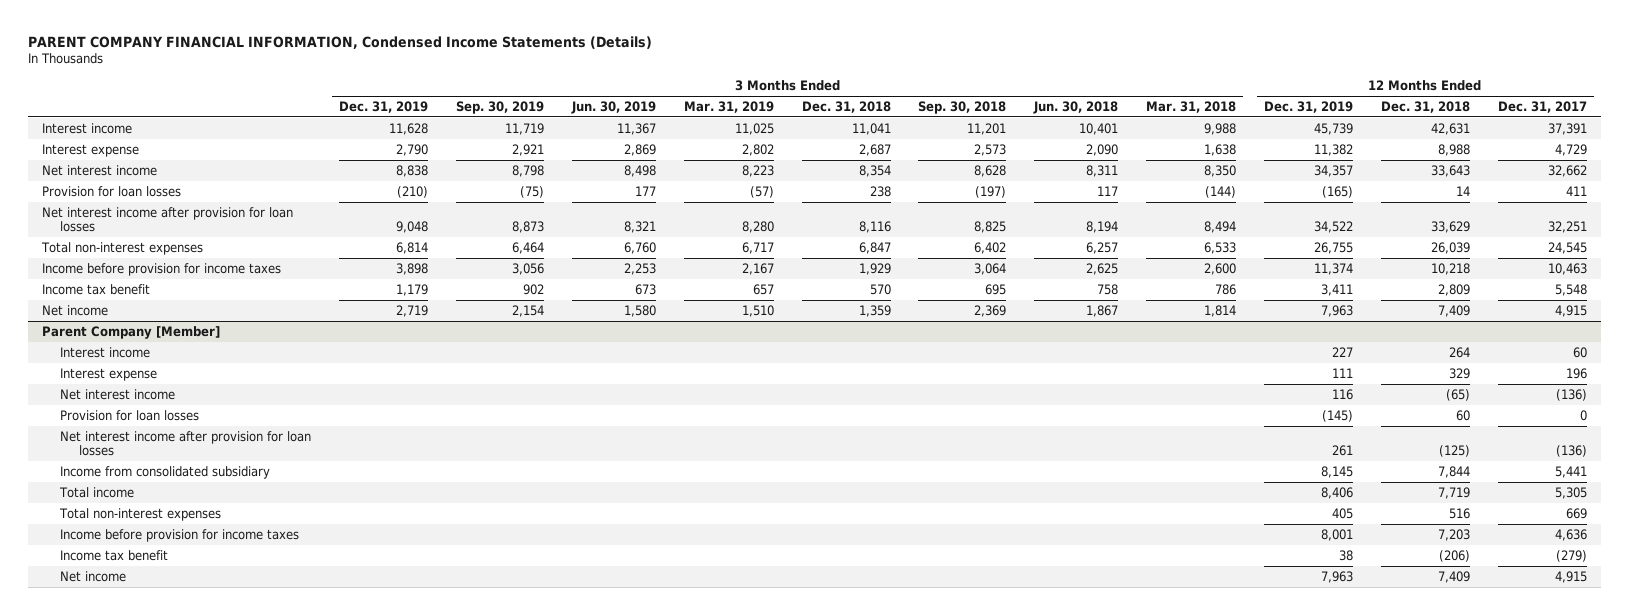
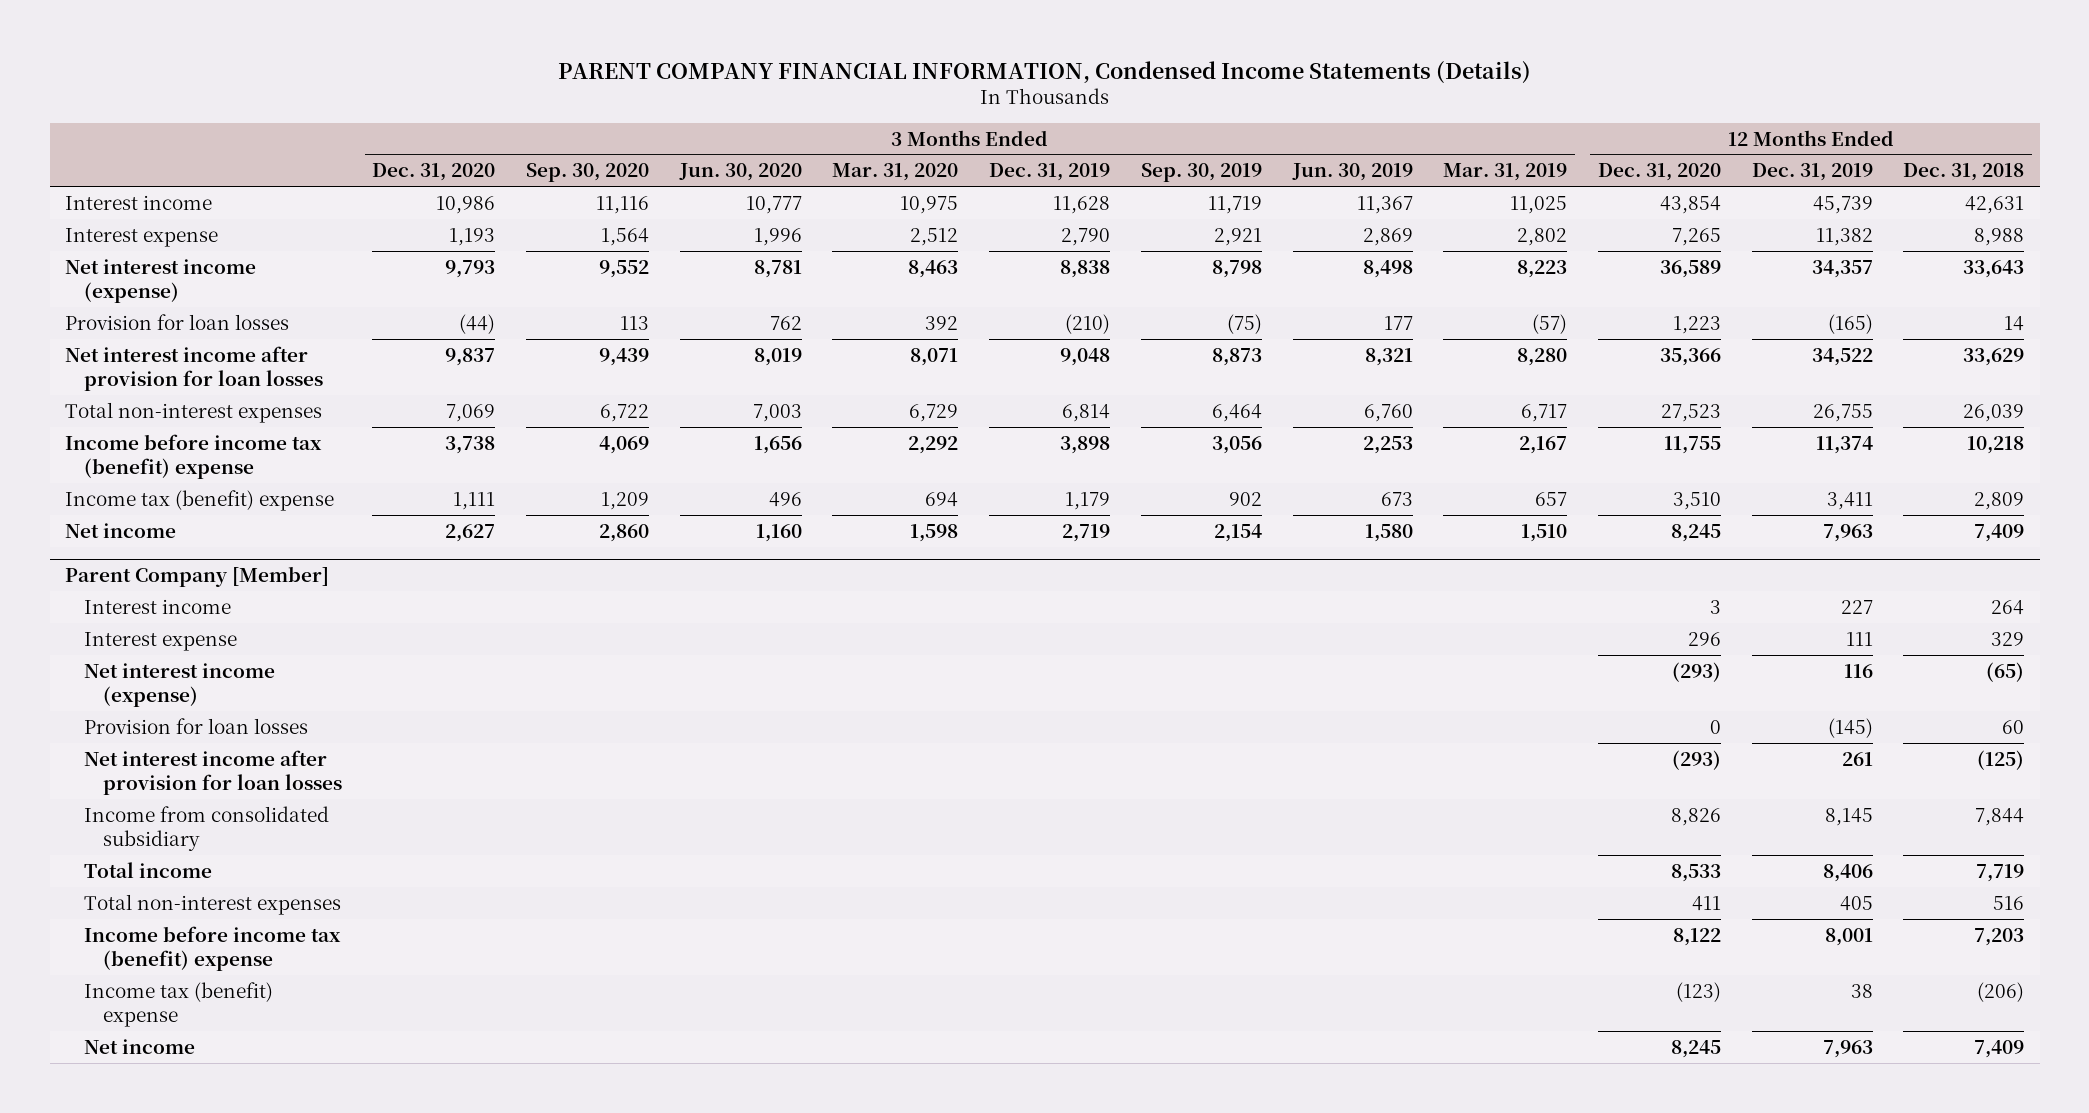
- | 3 Months Ended Dec. 31, 2019 | 3 Months Ended Sep. 30, 2019 | 3 Months Ended Jun. 30, 2019 | 3 Months Ended Mar. 31, 2019 | 3 Months Ended Dec. 31, 2018 | 3 Months Ended Sep. 30, 2018 | 3 Months Ended Jun. 30, 2018 | 3 Months Ended Mar. 31, 2018 | 12 Months Ended Dec. 31, 2019 | 12 Months Ended Dec. 31, 2018 | 12 Months Ended Dec. 31, 2017
+ | 3 Months Ended Dec. 31, 2020 | 3 Months Ended Sep. 30, 2020 | 3 Months Ended Jun. 30, 2020 | 3 Months Ended Mar. 31, 2020 | 3 Months Ended Dec. 31, 2019 | 3 Months Ended Sep. 30, 2019 | 3 Months Ended Jun. 30, 2019 | 3 Months Ended Mar. 31, 2019 | 12 Months Ended Dec. 31, 2020 | 12 Months Ended Dec. 31, 2019 | 12 Months Ended Dec. 31, 2018
- Net interest income | 8,838 | 8,798 | 8,498 | 8,223 | 8,354 | 8,628 | 8,311 | 8,350 | 34,357 | 33,643 | 32,662
+ Net interest income (expense) | 9,793 | 9,552 | 8,781 | 8,463 | 8,838 | 8,798 | 8,498 | 8,223 | 36,589 | 34,357 | 33,643
- Income before provision for income taxes | 3,898 | 3,056 | 2,253 | 2,167 | 1,929 | 3,064 | 2,625 | 2,600 | 11,374 | 10,218 | 10,463
- Income tax benefit | 1,179 | 902 | 673 | 657 | 570 | 695 | 758 | 786 | 3,411 | 2,809 | 5,548
+ Income before income tax (benefit) expense | 3,738 | 4,069 | 1,656 | 2,292 | 3,898 | 3,056 | 2,253 | 2,167 | 11,755 | 11,374 | 10,218
+ Income tax (benefit) expense | 1,111 | 1,209 | 496 | 694 | 1,179 | 902 | 673 | 657 | 3,510 | 3,411 | 2,809
@ Parent Company [Member]
- Net interest income | | | | | | | | | 116 | (65) | (136)
+ Net interest income (expense) | | | | | | | | | (293) | 116 | (65)
- Income before provision for income taxes | | | | | | | | | 8,001 | 7,203 | 4,636
- Income tax benefit | | | | | | | | | 38 | (206) | (279)
+ Income before income tax (benefit) expense | | | | | | | | | 8,122 | 8,001 | 7,203
+ Income tax (benefit) expense | | | | | | | | | (123) | 38 | (206)

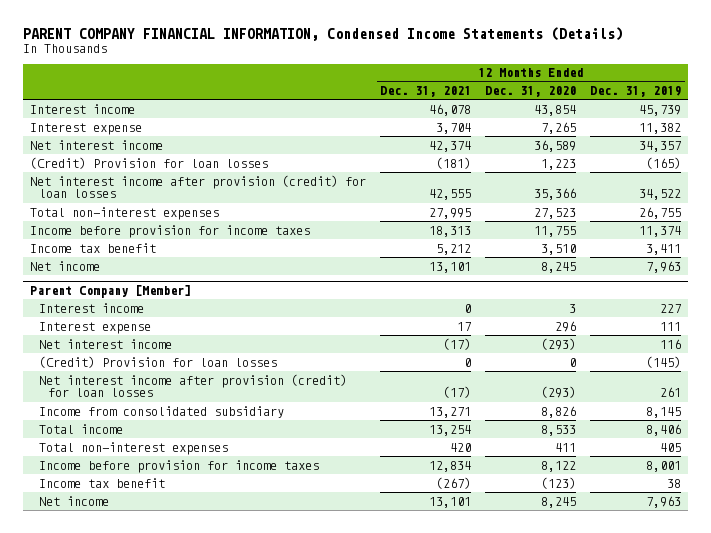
- | 3 Months Ended Dec. 31, 2020 | 3 Months Ended Sep. 30, 2020 | 3 Months Ended Jun. 30, 2020 | 3 Months Ended Mar. 31, 2020 | 3 Months Ended Dec. 31, 2019 | 3 Months Ended Sep. 30, 2019 | 3 Months Ended Jun. 30, 2019 | 3 Months Ended Mar. 31, 2019 | 12 Months Ended Dec. 31, 2020 | 12 Months Ended Dec. 31, 2019 | 12 Months Ended Dec. 31, 2018
+ | 12 Months Ended Dec. 31, 2021 | 12 Months Ended Dec. 31, 2020 | 12 Months Ended Dec. 31, 2019
- Net interest income (expense) | 9,793 | 9,552 | 8,781 | 8,463 | 8,838 | 8,798 | 8,498 | 8,223 | 36,589 | 34,357 | 33,643
- Provision for loan losses | (44) | 113 | 762 | 392 | (210) | (75) | 177 | (57) | 1,223 | (165) | 14
- Net interest income after provision for loan losses | 9,837 | 9,439 | 8,019 | 8,071 | 9,048 | 8,873 | 8,321 | 8,280 | 35,366 | 34,522 | 33,629
+ Net interest income | 42,374 | 36,589 | 34,357
+ (Credit) Provision for loan losses | (181) | 1,223 | (165)
+ Net interest income after provision (credit) for loan losses | 42,555 | 35,366 | 34,522
- Income before income tax (benefit) expense | 3,738 | 4,069 | 1,656 | 2,292 | 3,898 | 3,056 | 2,253 | 2,167 | 11,755 | 11,374 | 10,218
- Income tax (benefit) expense | 1,111 | 1,209 | 496 | 694 | 1,179 | 902 | 673 | 657 | 3,510 | 3,411 | 2,809
+ Income before provision for income taxes | 18,313 | 11,755 | 11,374
+ Income tax benefit | 5,212 | 3,510 | 3,411
@ Parent Company [Member]
- Net interest income (expense) | | | | | | | | | (293) | 116 | (65)
- Provision for loan losses | | | | | | | | | 0 | (145) | 60
- Net interest income after provision for loan losses | | | | | | | | | (293) | 261 | (125)
+ Net interest income | (17) | (293) | 116
+ (Credit) Provision for loan losses | 0 | 0 | (145)
+ Net interest income after provision (credit) for loan losses | (17) | (293) | 261
- Income before income tax (benefit) expense | | | | | | | | | 8,122 | 8,001 | 7,203
- Income tax (benefit) expense | | | | | | | | | (123) | 38 | (206)
+ Income before provision for income taxes | 12,834 | 8,122 | 8,001
+ Income tax benefit | (267) | (123) | 38

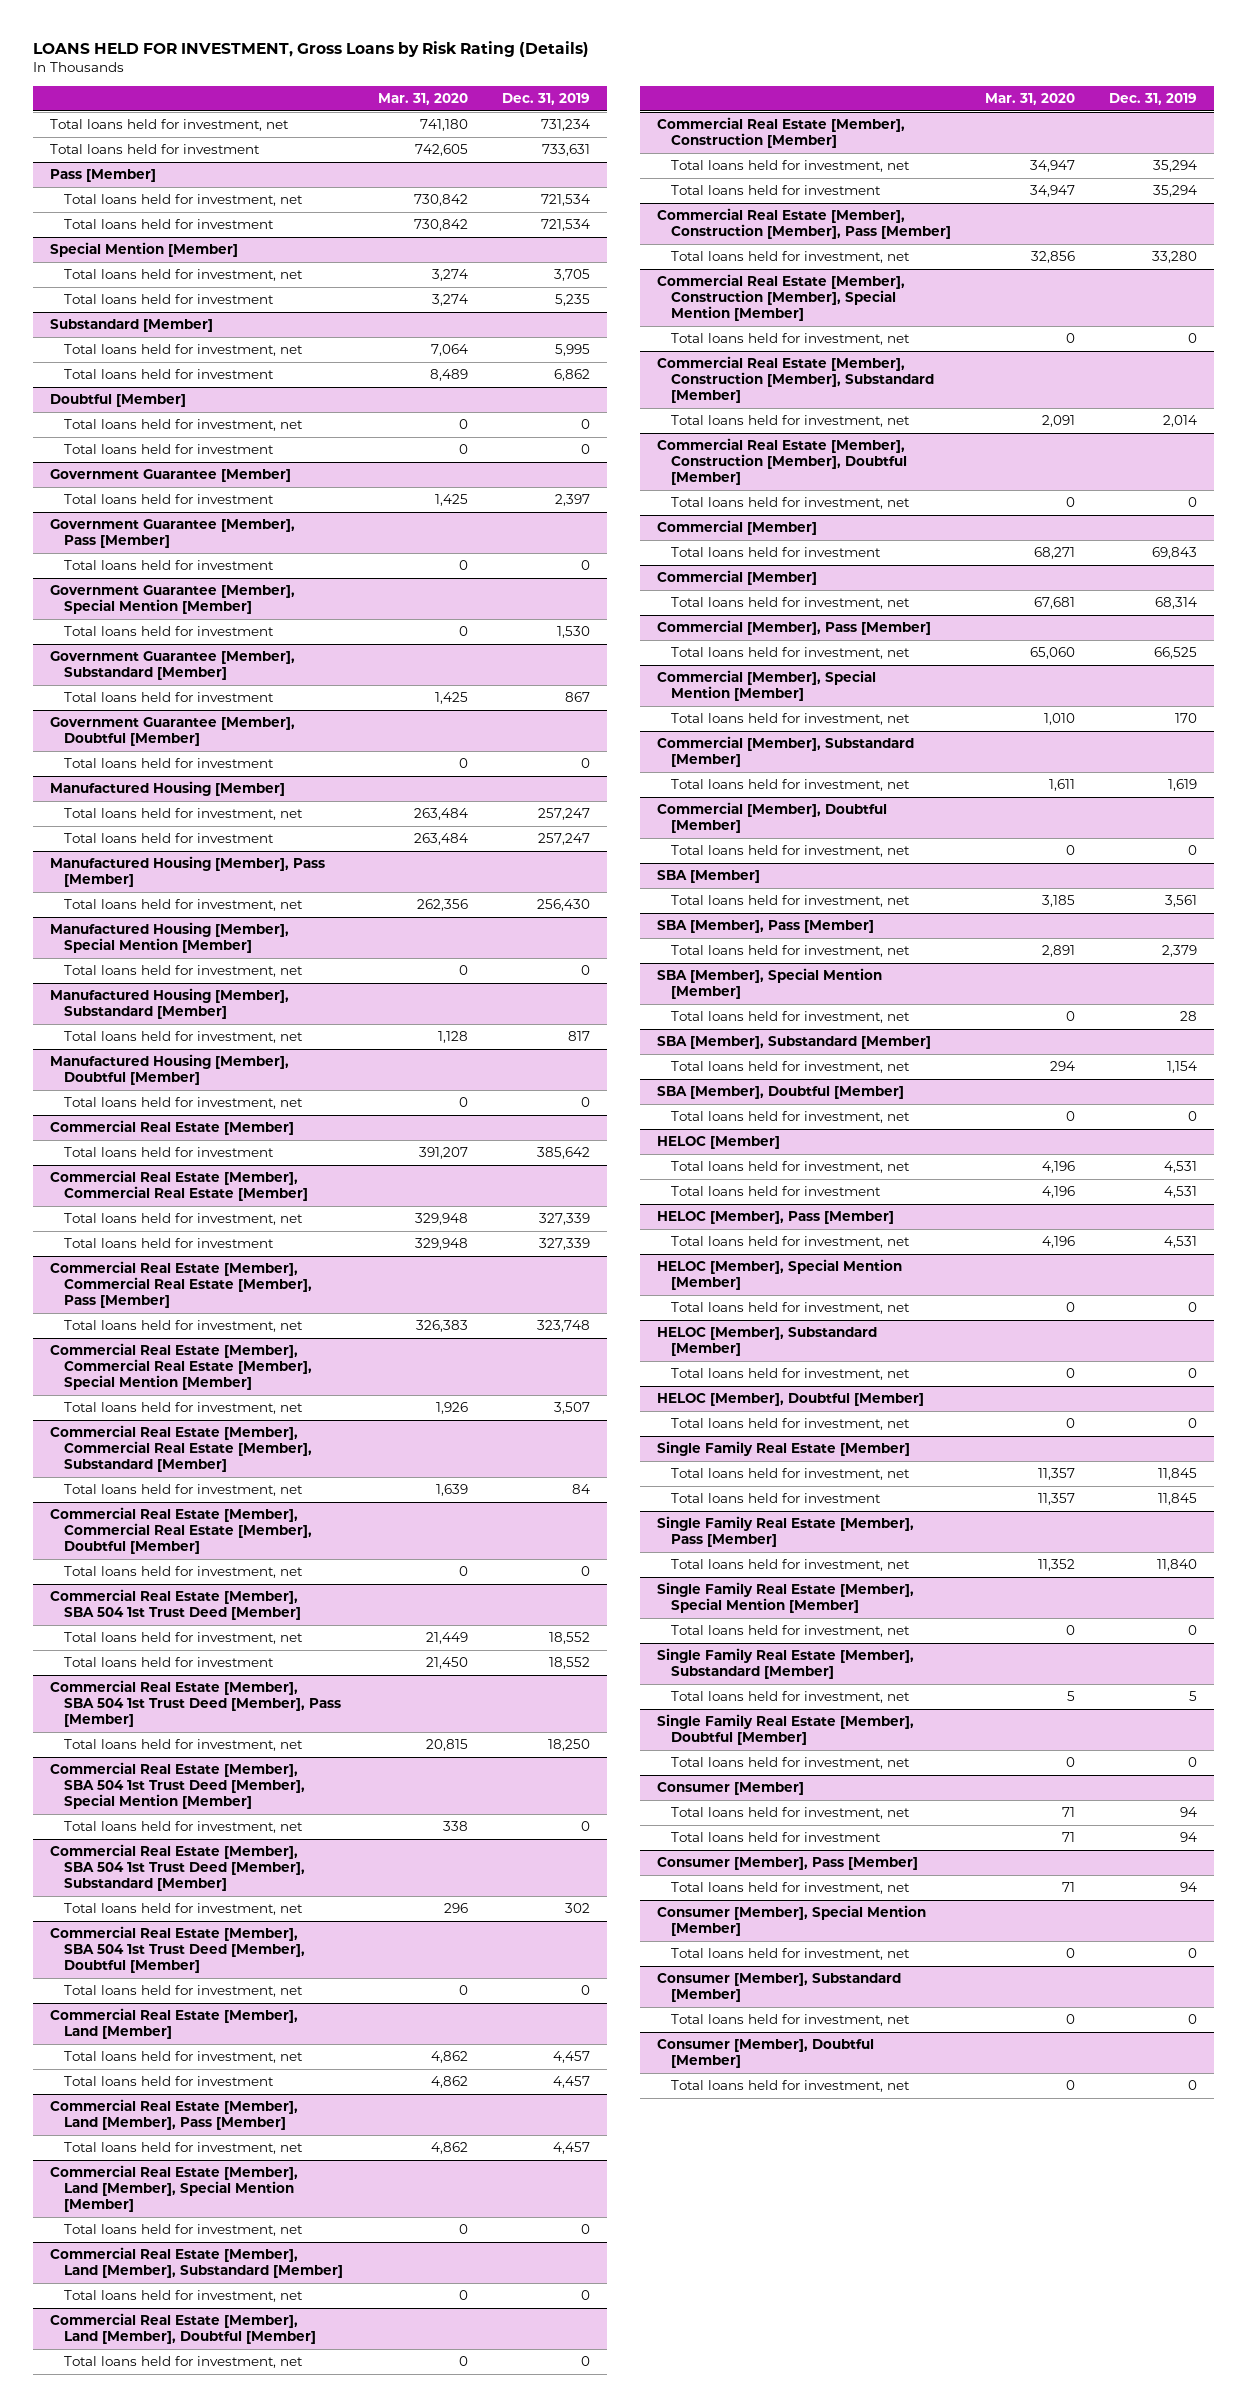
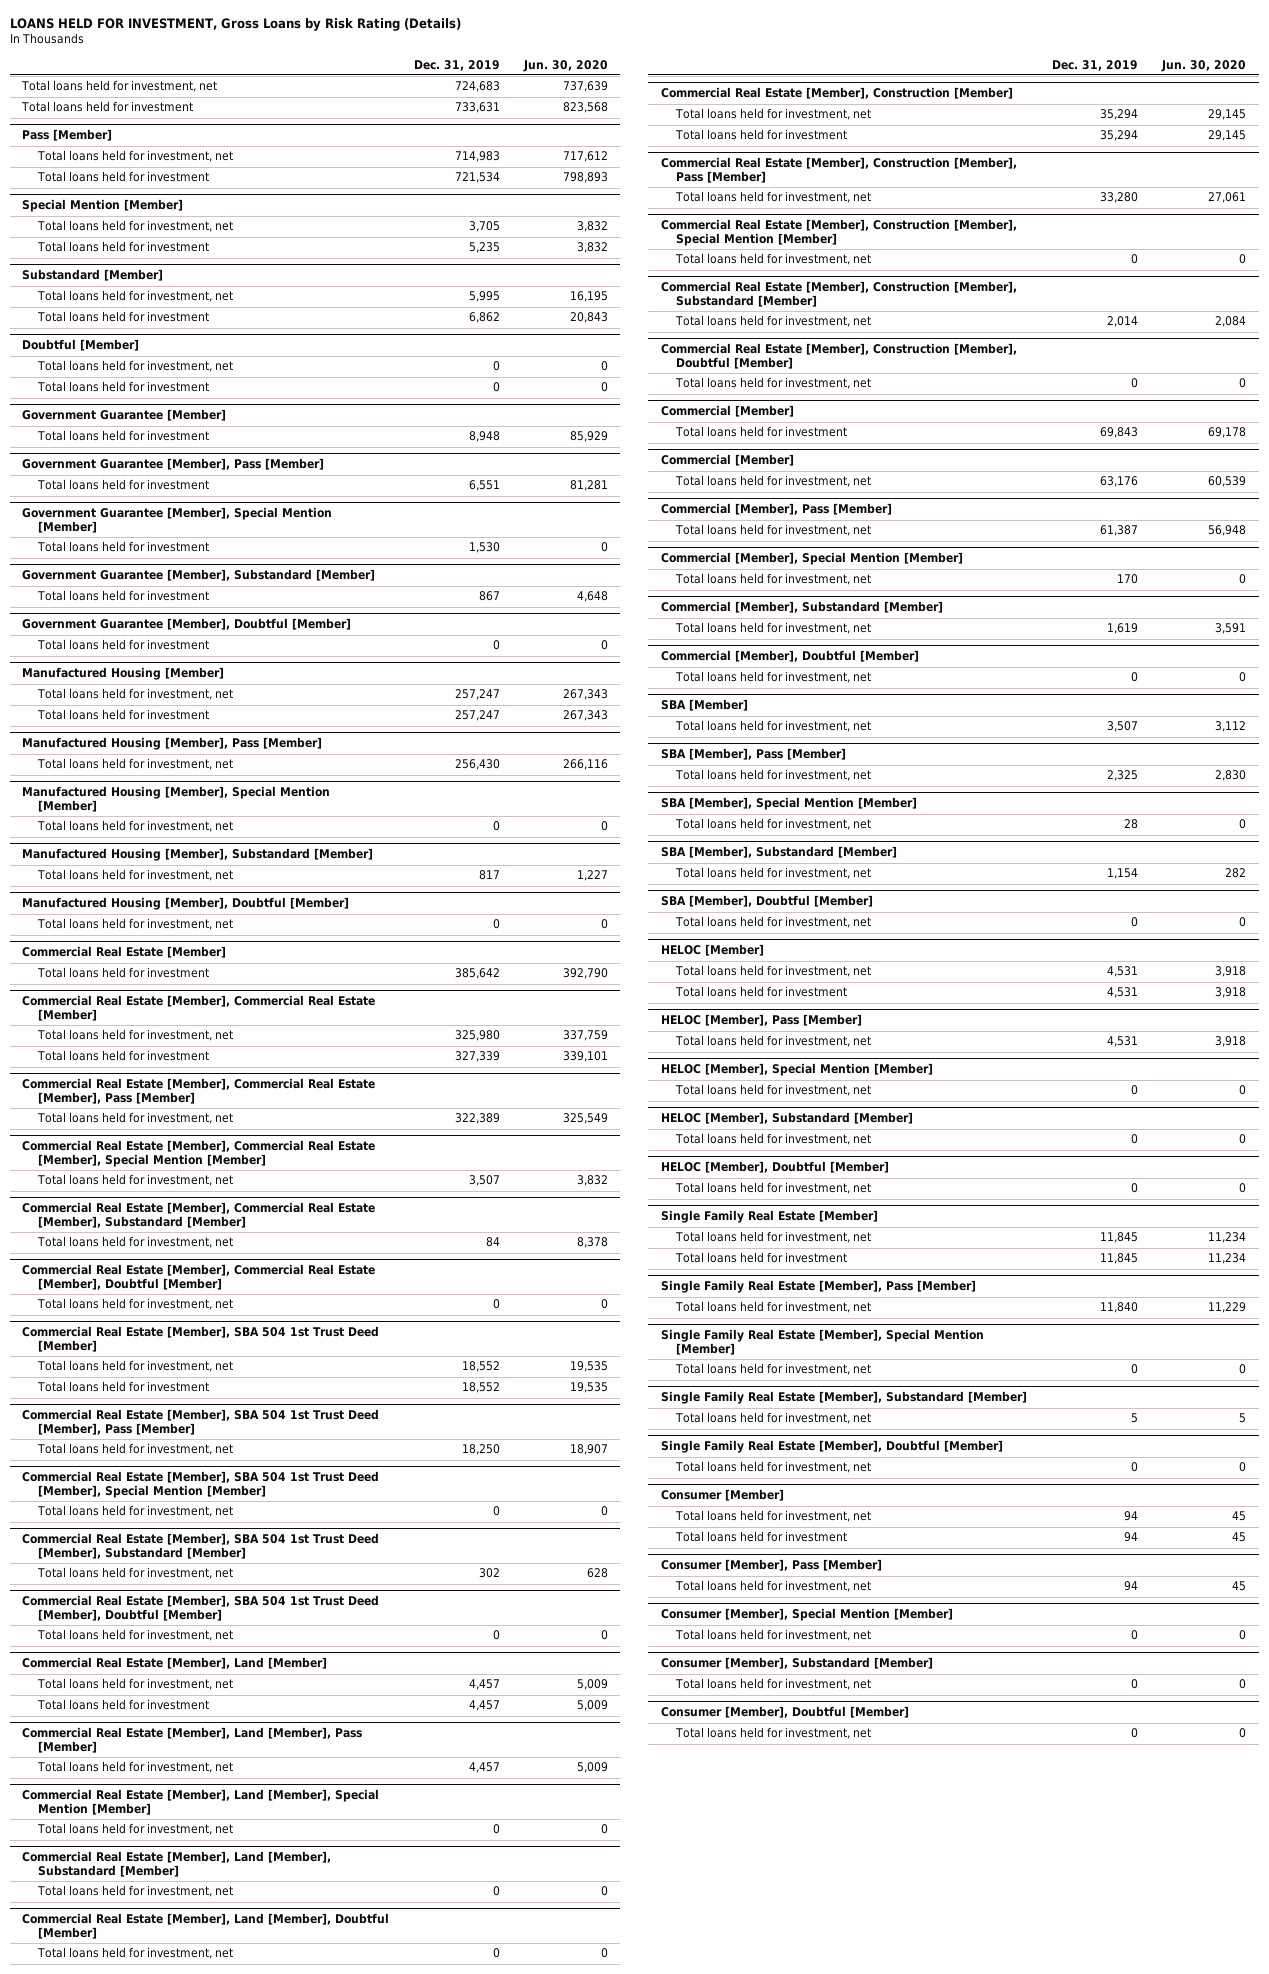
- | Mar. 31, 2020 | Dec. 31, 2019
+ | Dec. 31, 2019 | Jun. 30, 2020
- Total loans held for investment, net | 741,180 | 731,234
+ Total loans held for investment, net | 724,683 | 737,639
@ Pass [Member]
- Total loans held for investment, net | 730,842 | 721,534
+ Total loans held for investment, net | 714,983 | 717,612
@ Government Guarantee [Member]
- Total loans held for investment | 1,425 | 2,397
+ Total loans held for investment | 8,948 | 85,929
@ Government Guarantee [Member], Pass [Member]
- Total loans held for investment | 0 | 0
+ Total loans held for investment | 6,551 | 81,281
@ Commercial Real Estate [Member], Commercial Real Estate [Member]
- Total loans held for investment, net | 329,948 | 327,339
+ Total loans held for investment, net | 325,980 | 337,759
@ Commercial Real Estate [Member], Commercial Real Estate [Member], Pass [Member]
- Total loans held for investment, net | 326,383 | 323,748
+ Total loans held for investment, net | 322,389 | 325,549
@ Commercial [Member]
- Total loans held for investment, net | 67,681 | 68,314
+ Total loans held for investment, net | 63,176 | 60,539
@ Commercial [Member], Pass [Member]
- Total loans held for investment, net | 65,060 | 66,525
+ Total loans held for investment, net | 61,387 | 56,948
@ SBA [Member]
- Total loans held for investment, net | 3,185 | 3,561
+ Total loans held for investment, net | 3,507 | 3,112
@ SBA [Member], Pass [Member]
- Total loans held for investment, net | 2,891 | 2,379
+ Total loans held for investment, net | 2,325 | 2,830

